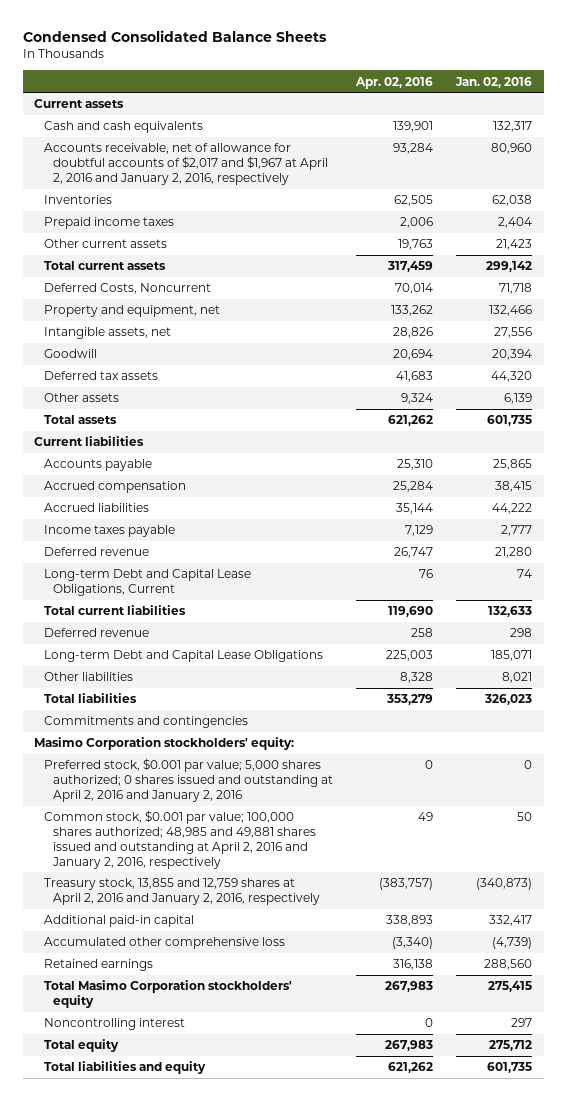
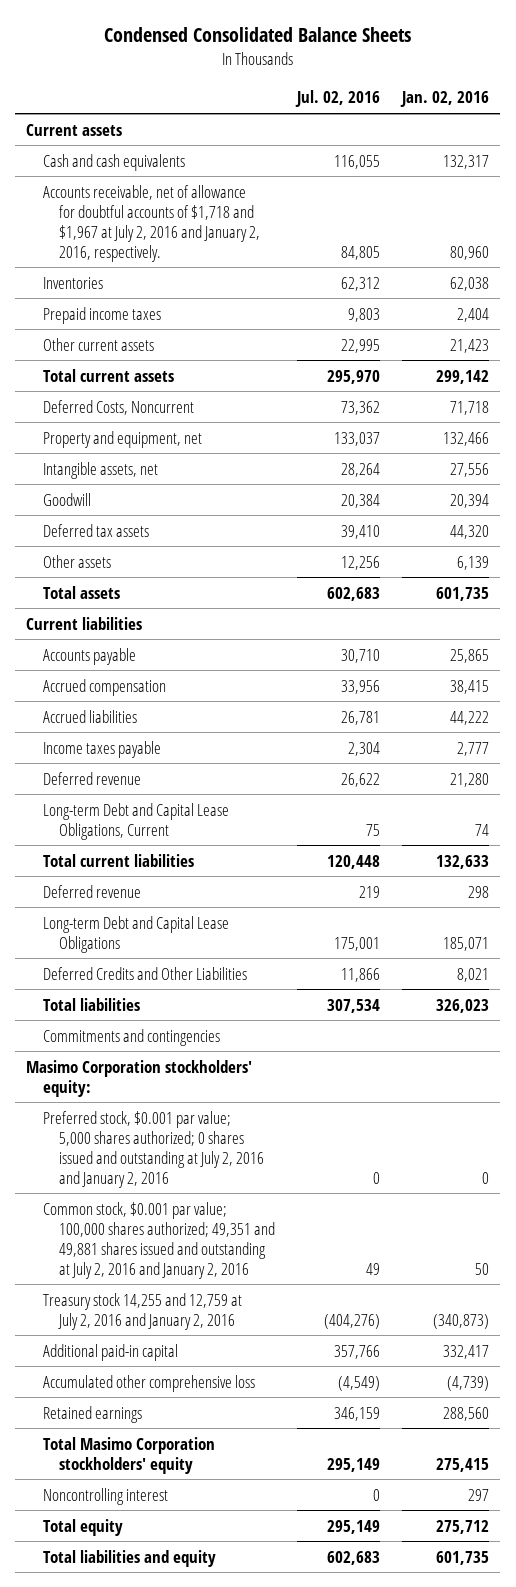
- | Apr. 02, 2016 | Jan. 02, 2016
+ | Jul. 02, 2016 | Jan. 02, 2016
- Accounts receivable, net of allowance for doubtful accounts of $2,017 and $1,967 at April 2, 2016 and January 2, 2016, respectively | 93,284 | 80,960
+ Accounts receivable, net of allowance for doubtful accounts of $1,718 and $1,967 at July 2, 2016 and January 2, 2016, respectively. | 84,805 | 80,960
- Other liabilities | 8,328 | 8,021
+ Deferred Credits and Other Liabilities | 11,866 | 8,021
- Preferred stock, $0.001 par value; 5,000 shares authorized; 0 shares issued and outstanding at April 2, 2016 and January 2, 2016 | 0 | 0
- Common stock, $0.001 par value; 100,000 shares authorized; 48,985 and 49,881 shares issued and outstanding at April 2, 2016 and January 2, 2016, respectively | 49 | 50
- Treasury stock, 13,855 and 12,759 shares at April 2, 2016 and January 2, 2016, respectively | (383,757) | (340,873)
+ Preferred stock, $0.001 par value; 5,000 shares authorized; 0 shares issued and outstanding at July 2, 2016 and January 2, 2016 | 0 | 0
+ Common stock, $0.001 par value; 100,000 shares authorized; 49,351 and 49,881 shares issued and outstanding at July 2, 2016 and January 2, 2016 | 49 | 50
+ Treasury stock 14,255 and 12,759 at July 2, 2016 and January 2, 2016 | (404,276) | (340,873)

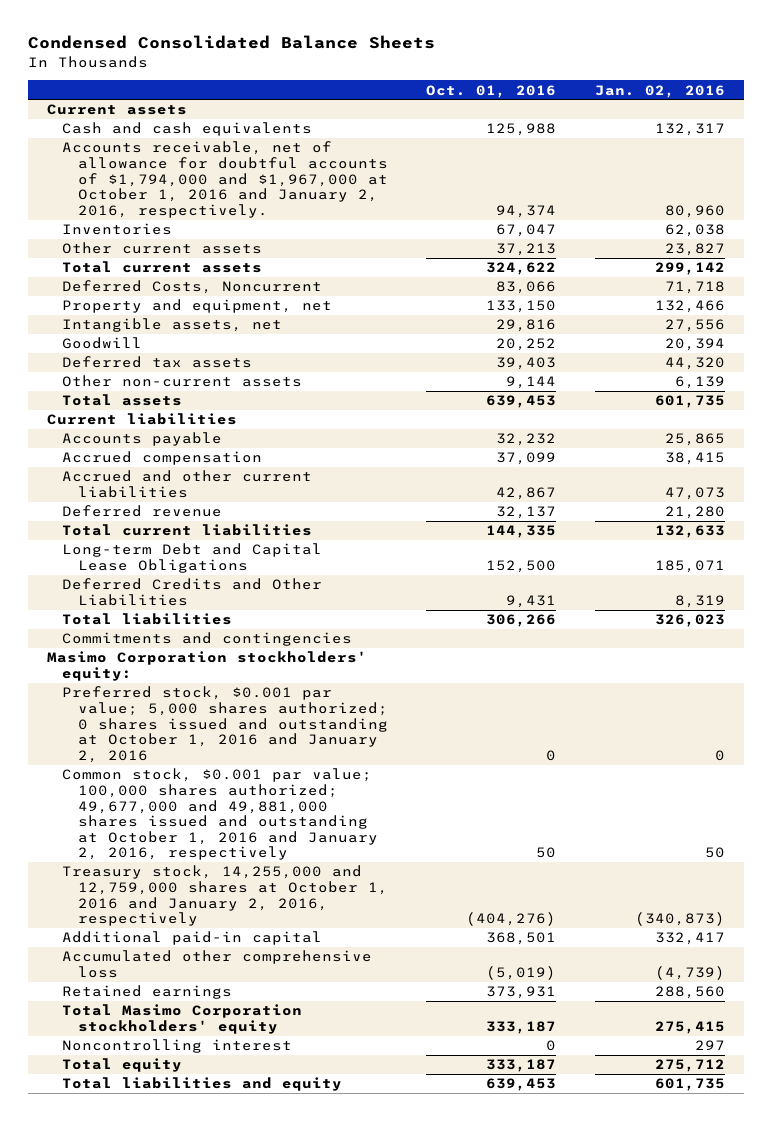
- | Jul. 02, 2016 | Jan. 02, 2016
+ | Oct. 01, 2016 | Jan. 02, 2016
- Accounts receivable, net of allowance for doubtful accounts of $1,718 and $1,967 at July 2, 2016 and January 2, 2016, respectively. | 84,805 | 80,960
+ Accounts receivable, net of allowance for doubtful accounts of $1,794,000 and $1,967,000 at October 1, 2016 and January 2, 2016, respectively. | 94,374 | 80,960
- Prepaid income taxes | 9,803 | 2,404
- Other current assets | 22,995 | 21,423
+ Other current assets | 37,213 | 23,827
- Other assets | 12,256 | 6,139
+ Other non-current assets | 9,144 | 6,139
- Accrued liabilities | 26,781 | 44,222
- Income taxes payable | 2,304 | 2,777
+ Accrued and other current liabilities | 42,867 | 47,073
- Long-term Debt and Capital Lease Obligations, Current | 75 | 74
- Deferred revenue | 219 | 298
- Deferred Credits and Other Liabilities | 11,866 | 8,021
+ Deferred Credits and Other Liabilities | 9,431 | 8,319
- Preferred stock, $0.001 par value; 5,000 shares authorized; 0 shares issued and outstanding at July 2, 2016 and January 2, 2016 | 0 | 0
- Common stock, $0.001 par value; 100,000 shares authorized; 49,351 and 49,881 shares issued and outstanding at July 2, 2016 and January 2, 2016 | 49 | 50
- Treasury stock 14,255 and 12,759 at July 2, 2016 and January 2, 2016 | (404,276) | (340,873)
+ Preferred stock, $0.001 par value; 5,000 shares authorized; 0 shares issued and outstanding at October 1, 2016 and January 2, 2016 | 0 | 0
+ Common stock, $0.001 par value; 100,000 shares authorized; 49,677,000 and 49,881,000 shares issued and outstanding at October 1, 2016 and January 2, 2016, respectively | 50 | 50
+ Treasury stock, 14,255,000 and 12,759,000 shares at October 1, 2016 and January 2, 2016, respectively | (404,276) | (340,873)

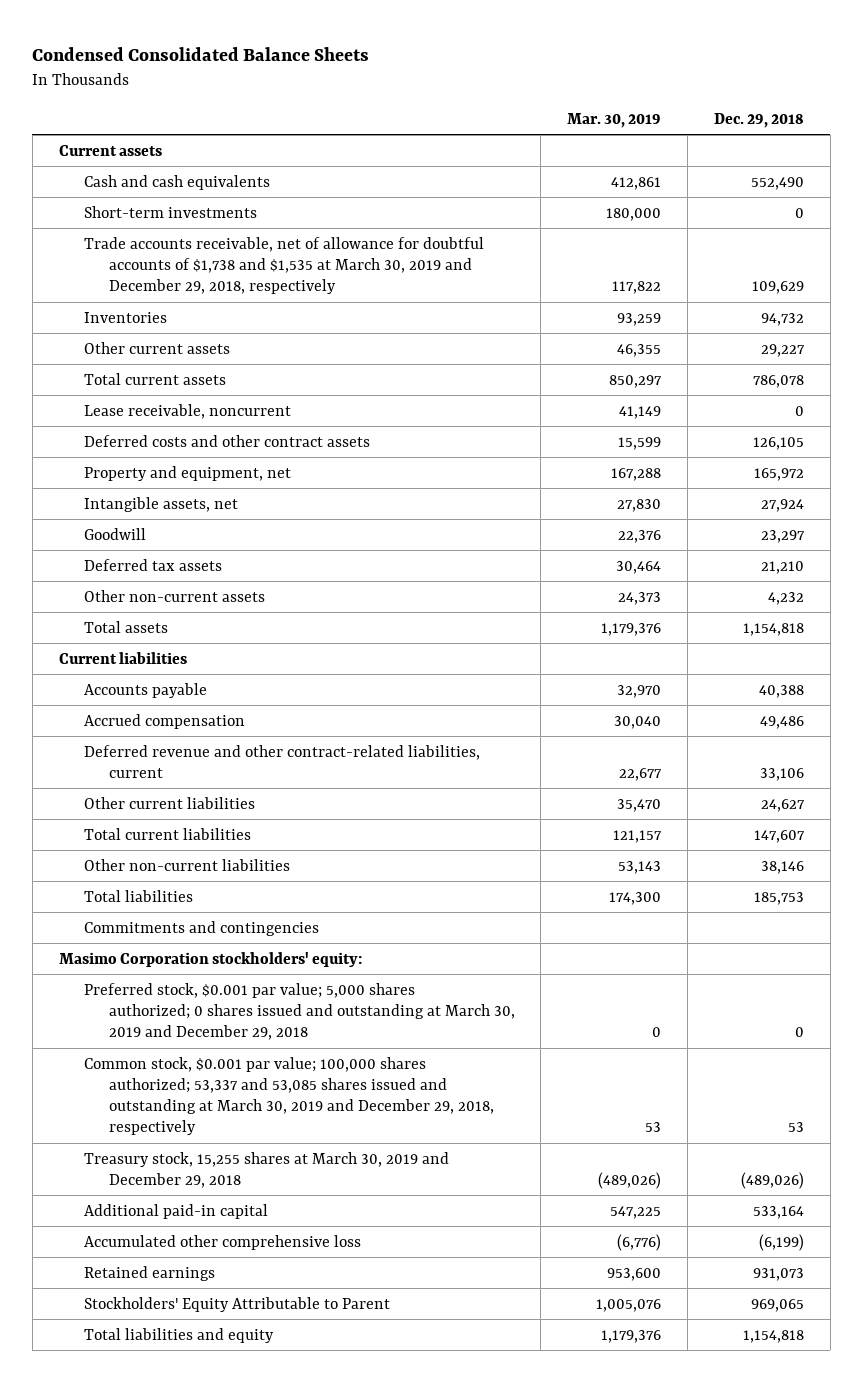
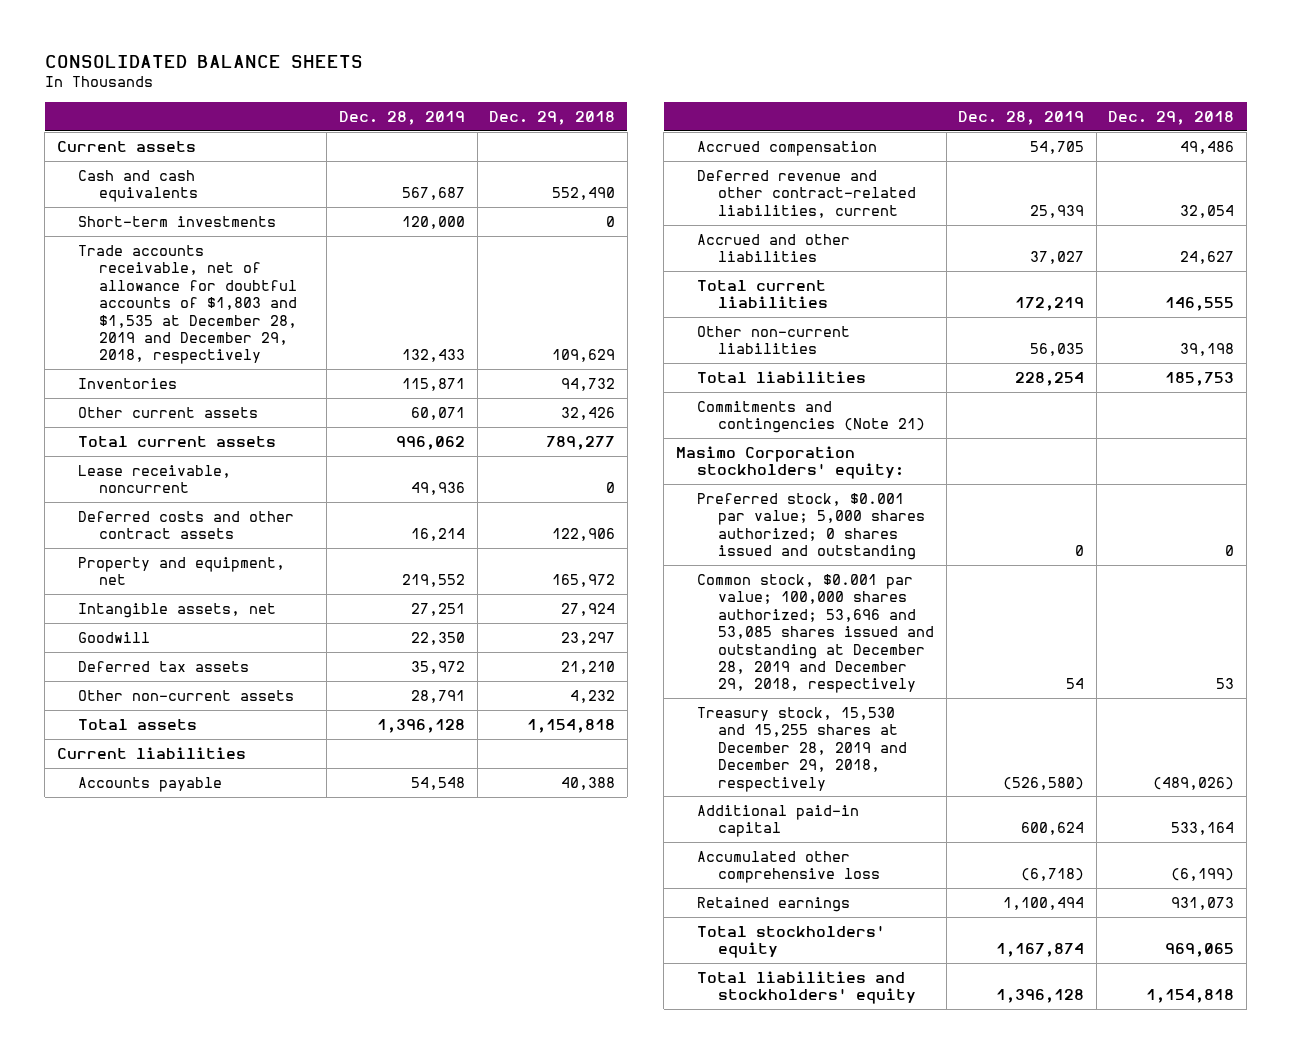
- Condensed Consolidated Balance Sheets
+ CONSOLIDATED BALANCE SHEETS
- | Mar. 30, 2019 | Dec. 29, 2018
+ | Dec. 28, 2019 | Dec. 29, 2018
- Trade accounts receivable, net of allowance for doubtful accounts of $1,738 and $1,535 at March 30, 2019 and December 29, 2018, respectively | 117,822 | 109,629
+ Trade accounts receivable, net of allowance for doubtful accounts of $1,803 and $1,535 at December 28, 2019 and December 29, 2018, respectively | 132,433 | 109,629
- Other current assets | 46,355 | 29,227
- Total current assets | 850,297 | 786,078
+ Other current assets | 60,071 | 32,426
+ Total current assets | 996,062 | 789,277
- Deferred costs and other contract assets | 15,599 | 126,105
+ Deferred costs and other contract assets | 16,214 | 122,906
- Deferred revenue and other contract-related liabilities, current | 22,677 | 33,106
- Other current liabilities | 35,470 | 24,627
- Total current liabilities | 121,157 | 147,607
- Other non-current liabilities | 53,143 | 38,146
+ Deferred revenue and other contract-related liabilities, current | 25,939 | 32,054
+ Accrued and other liabilities | 37,027 | 24,627
+ Total current liabilities | 172,219 | 146,555
+ Other non-current liabilities | 56,035 | 39,198
- Commitments and contingencies
+ Commitments and contingencies (Note 21)
- Preferred stock, $0.001 par value; 5,000 shares authorized; 0 shares issued and outstanding at March 30, 2019 and December 29, 2018 | 0 | 0
- Common stock, $0.001 par value; 100,000 shares authorized; 53,337 and 53,085 shares issued and outstanding at March 30, 2019 and December 29, 2018, respectively | 53 | 53
- Treasury stock, 15,255 shares at March 30, 2019 and December 29, 2018 | (489,026) | (489,026)
+ Preferred stock, $0.001 par value; 5,000 shares authorized; 0 shares issued and outstanding | 0 | 0
+ Common stock, $0.001 par value; 100,000 shares authorized; 53,696 and 53,085 shares issued and outstanding at December 28, 2019 and December 29, 2018, respectively | 54 | 53
+ Treasury stock, 15,530 and 15,255 shares at December 28, 2019 and December 29, 2018, respectively | (526,580) | (489,026)
- Stockholders' Equity Attributable to Parent | 1,005,076 | 969,065
- Total liabilities and equity | 1,179,376 | 1,154,818
+ Total stockholders' equity | 1,167,874 | 969,065
+ Total liabilities and stockholders' equity | 1,396,128 | 1,154,818

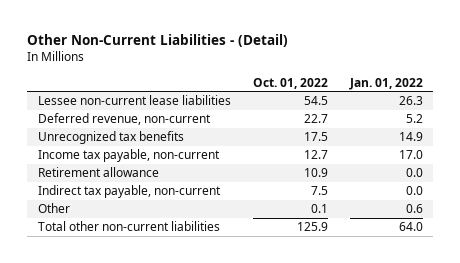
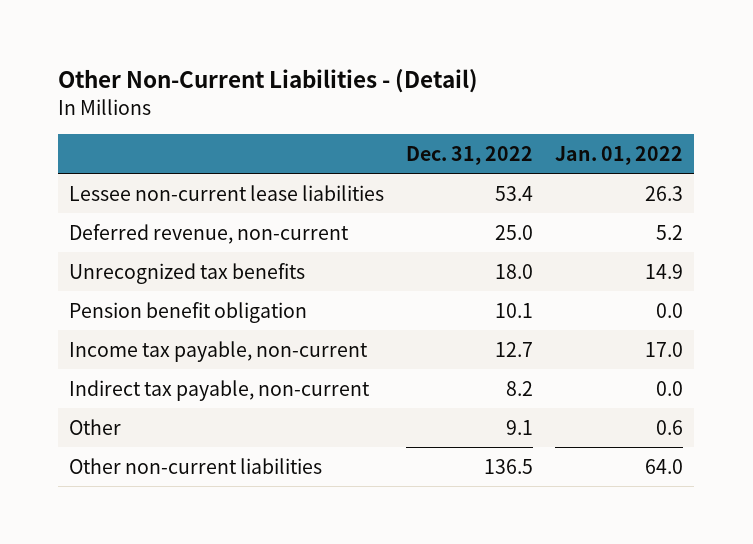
- | Oct. 01, 2022 | Jan. 01, 2022
+ | Dec. 31, 2022 | Jan. 01, 2022
+ Pension benefit obligation | 10.1 | 0.0
- Retirement allowance | 10.9 | 0.0
- Total other non-current liabilities | 125.9 | 64.0
+ Other non-current liabilities | 136.5 | 64.0

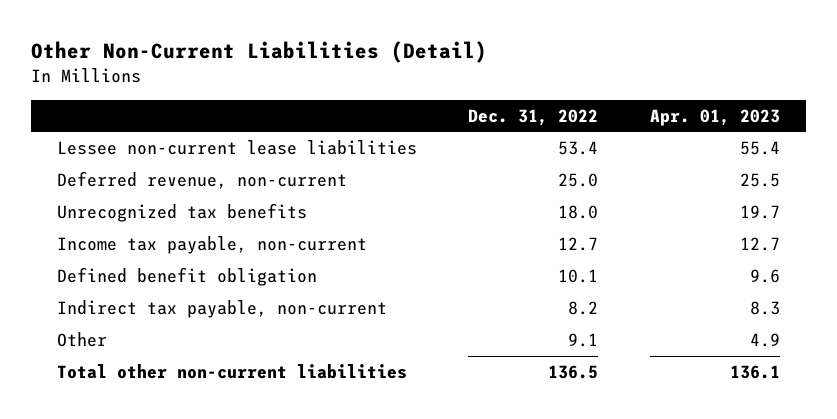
- Other Non-Current Liabilities - (Detail)
+ Other Non-Current Liabilities (Detail)
- | Dec. 31, 2022 | Jan. 01, 2022
+ | Dec. 31, 2022 | Apr. 01, 2023
- Pension benefit obligation | 10.1 | 0.0
+ Defined benefit obligation | 10.1 | 9.6
- Other non-current liabilities | 136.5 | 64.0
+ Total other non-current liabilities | 136.5 | 136.1

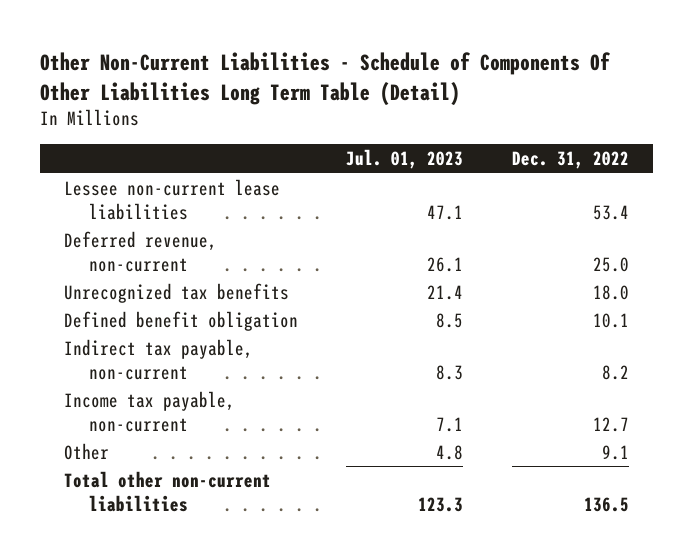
- Other Non-Current Liabilities (Detail)
+ Other Non-Current Liabilities - Schedule of Components Of Other Liabilities Long Term Table (Detail)
- | Dec. 31, 2022 | Apr. 01, 2023
+ | Jul. 01, 2023 | Dec. 31, 2022
moved down: Income tax payable, non-current | 7.1 | 12.7

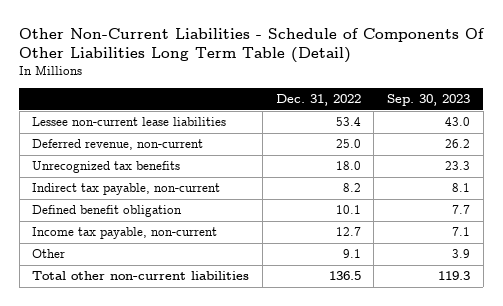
- | Jul. 01, 2023 | Dec. 31, 2022
+ | Dec. 31, 2022 | Sep. 30, 2023
moved down: Defined benefit obligation | 10.1 | 7.7

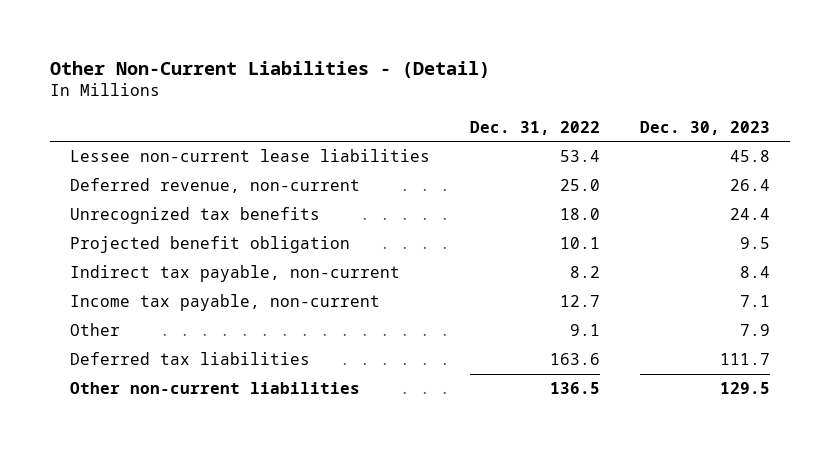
- Other Non-Current Liabilities - Schedule of Components Of Other Liabilities Long Term Table (Detail)
+ Other Non-Current Liabilities - (Detail)
- | Dec. 31, 2022 | Sep. 30, 2023
+ | Dec. 31, 2022 | Dec. 30, 2023
+ Projected benefit obligation | 10.1 | 9.5
- Defined benefit obligation | 10.1 | 7.7
- Total other non-current liabilities | 136.5 | 119.3
+ Deferred tax liabilities | 163.6 | 111.7
+ Other non-current liabilities | 136.5 | 129.5

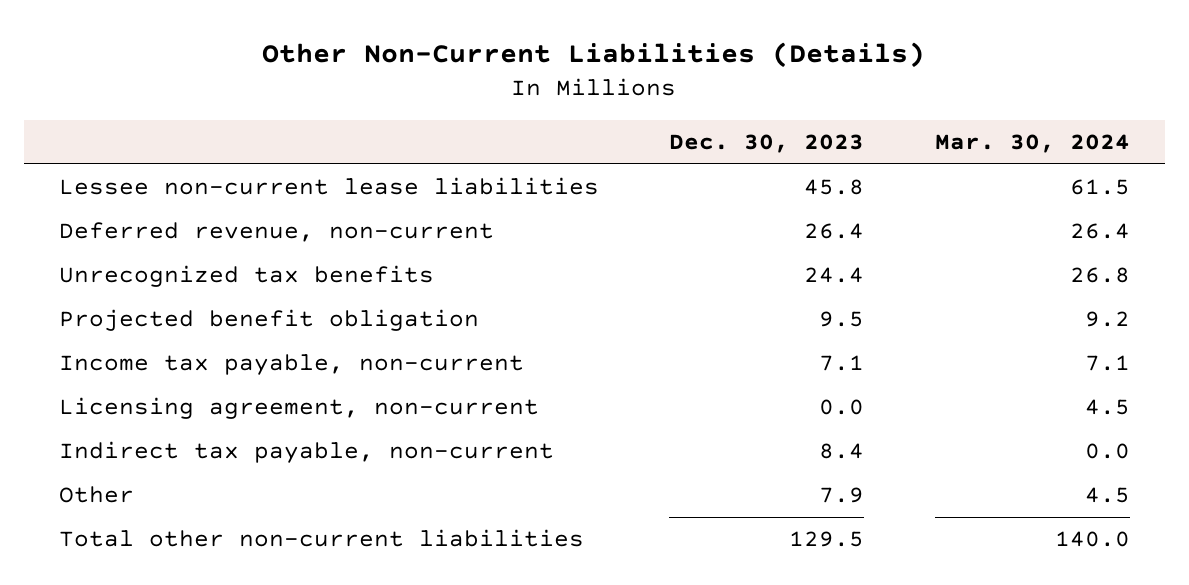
- Other Non-Current Liabilities - (Detail)
+ Other Non-Current Liabilities (Details)
- | Dec. 31, 2022 | Dec. 30, 2023
+ | Dec. 30, 2023 | Mar. 30, 2024
+ Licensing agreement, non-current | 0.0 | 4.5
moved down: Indirect tax payable, non-current | 8.4 | 0.0
- Deferred tax liabilities | 163.6 | 111.7
- Other non-current liabilities | 136.5 | 129.5
+ Total other non-current liabilities | 129.5 | 140.0

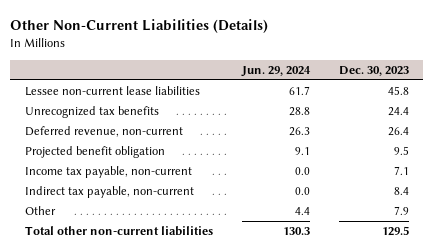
- | Dec. 30, 2023 | Mar. 30, 2024
+ | Jun. 29, 2024 | Dec. 30, 2023
moved down: Deferred revenue, non-current | 26.3 | 26.4
- Licensing agreement, non-current | 0.0 | 4.5

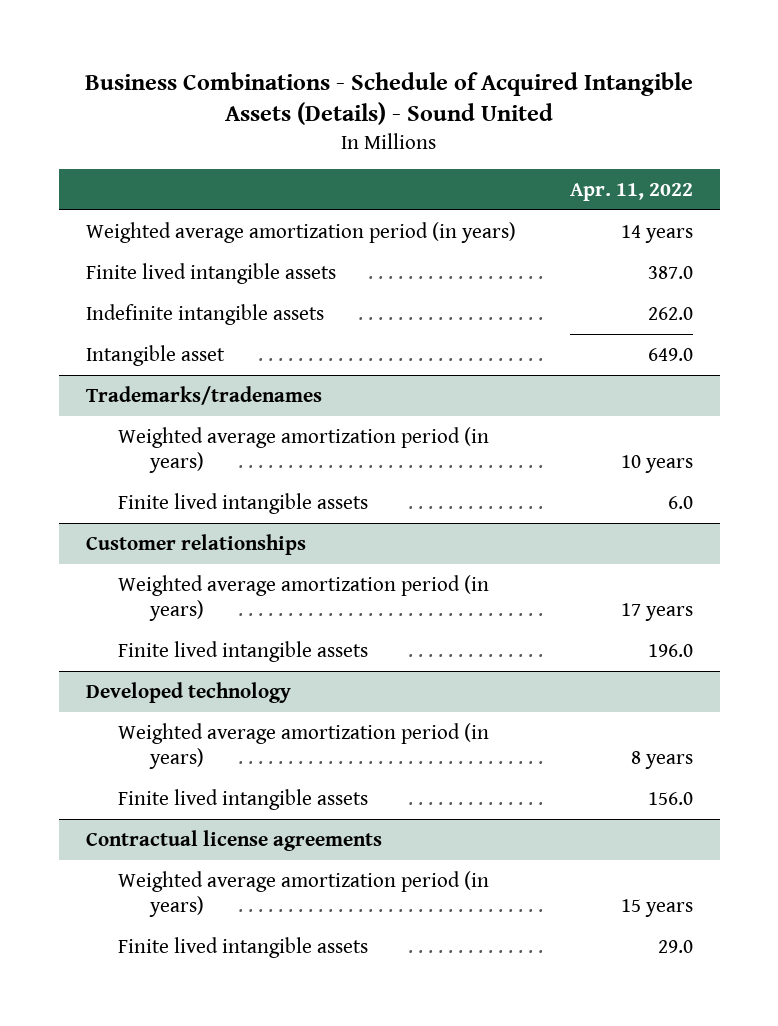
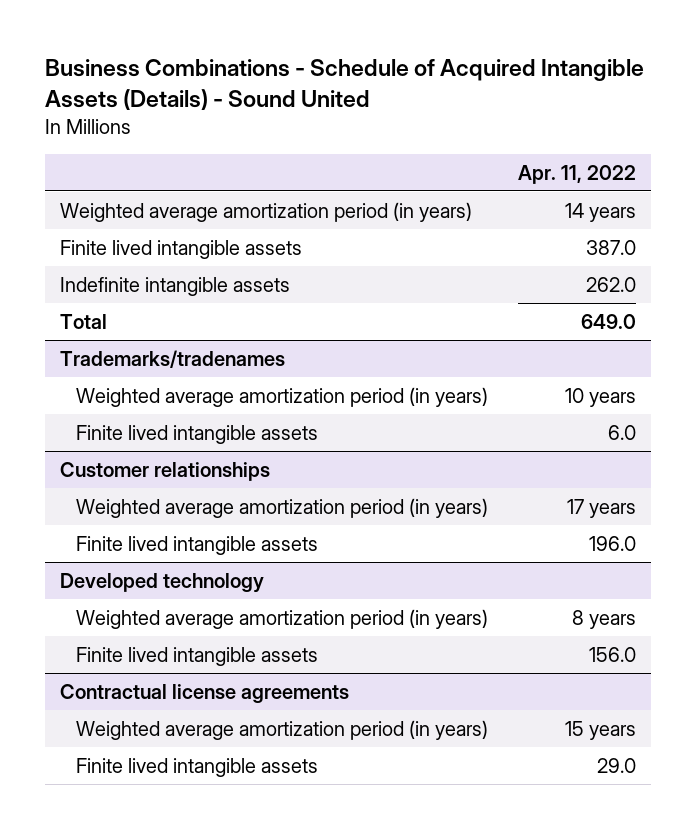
- Intangible asset | 649.0
+ Total | 649.0

